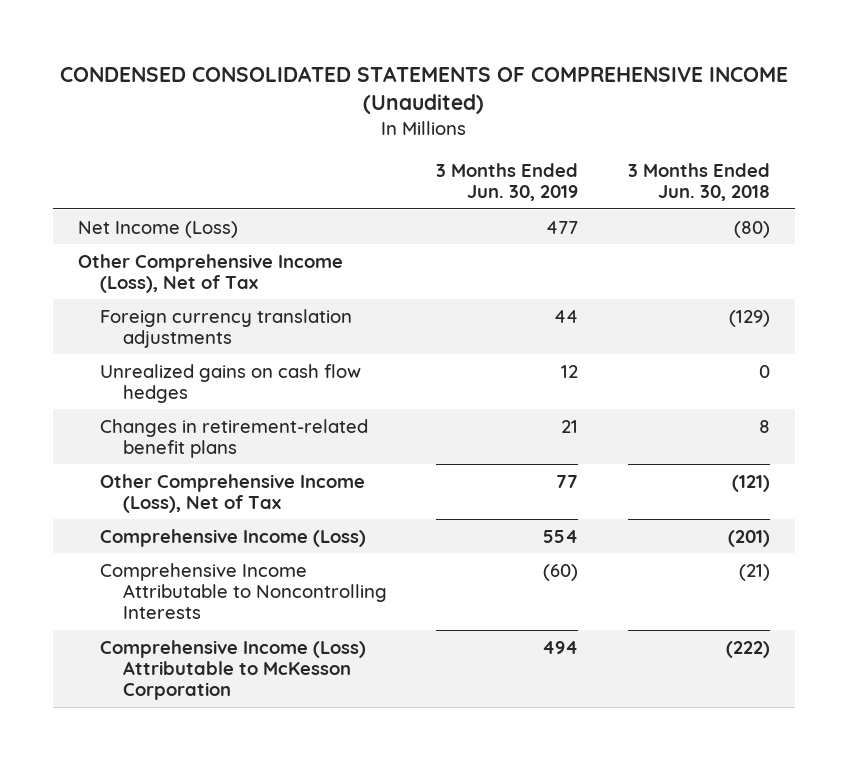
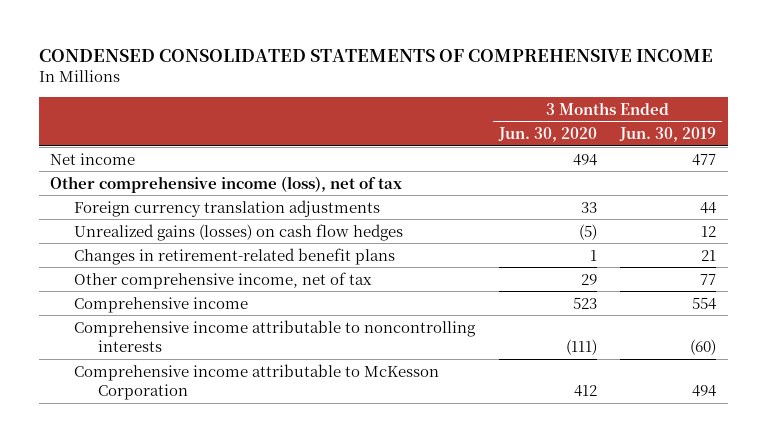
- CONDENSED CONSOLIDATED STATEMENTS OF COMPREHENSIVE INCOME (Unaudited)
+ CONDENSED CONSOLIDATED STATEMENTS OF COMPREHENSIVE INCOME
- | 3 Months Ended Jun. 30, 2019 | 3 Months Ended Jun. 30, 2018
+ | 3 Months Ended Jun. 30, 2020 | 3 Months Ended Jun. 30, 2019
- Net Income (Loss) | 477 | (80)
- Other Comprehensive Income (Loss), Net of Tax
+ Net income | 494 | 477
+ Other comprehensive income (loss), net of tax
- Unrealized gains on cash flow hedges | 12 | 0
+ Unrealized gains (losses) on cash flow hedges | (5) | 12
- Other Comprehensive Income (Loss), Net of Tax | 77 | (121)
- Comprehensive Income (Loss) | 554 | (201)
- Comprehensive Income Attributable to Noncontrolling Interests | (60) | (21)
- Comprehensive Income (Loss) Attributable to McKesson Corporation | 494 | (222)
+ Other comprehensive income, net of tax | 29 | 77
+ Comprehensive income | 523 | 554
+ Comprehensive income attributable to noncontrolling interests | (111) | (60)
+ Comprehensive income attributable to McKesson Corporation | 412 | 494

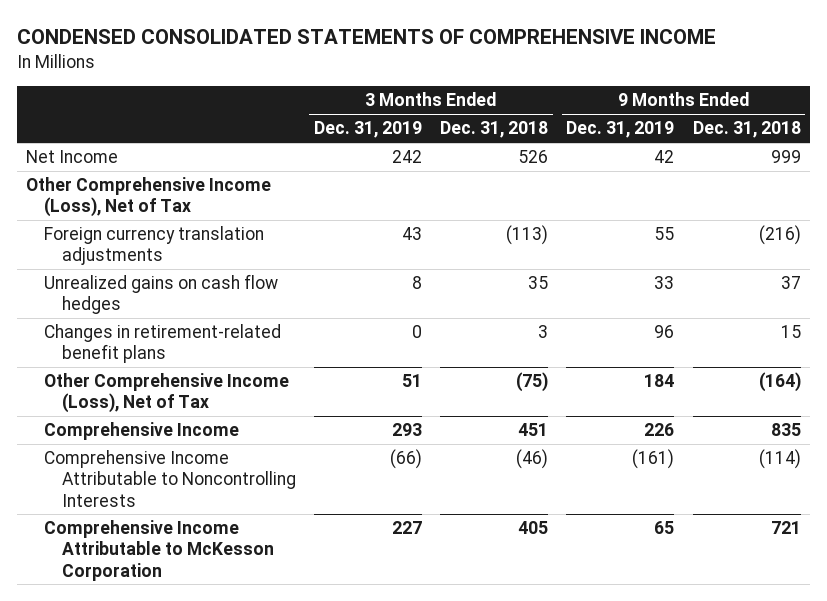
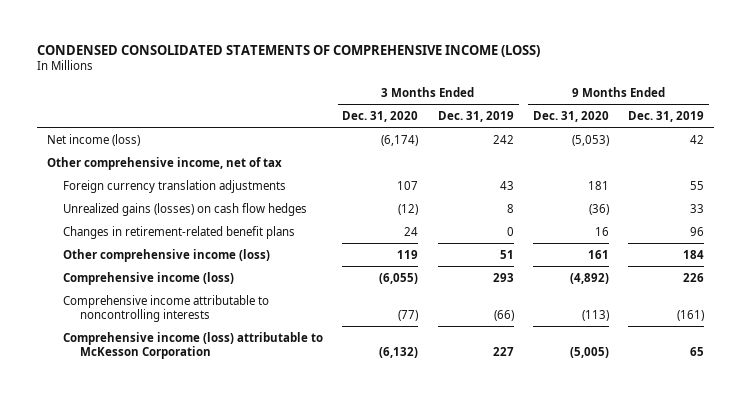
- CONDENSED CONSOLIDATED STATEMENTS OF COMPREHENSIVE INCOME
+ CONDENSED CONSOLIDATED STATEMENTS OF COMPREHENSIVE INCOME (LOSS)
- | 3 Months Ended Dec. 31, 2019 | 3 Months Ended Dec. 31, 2018 | 9 Months Ended Dec. 31, 2019 | 9 Months Ended Dec. 31, 2018
+ | 3 Months Ended Dec. 31, 2020 | 3 Months Ended Dec. 31, 2019 | 9 Months Ended Dec. 31, 2020 | 9 Months Ended Dec. 31, 2019
- Net Income | 242 | 526 | 42 | 999
- Other Comprehensive Income (Loss), Net of Tax
+ Net income (loss) | (6,174) | 242 | (5,053) | 42
+ Other comprehensive income, net of tax
- Unrealized gains on cash flow hedges | 8 | 35 | 33 | 37
+ Unrealized gains (losses) on cash flow hedges | (12) | 8 | (36) | 33
- Other Comprehensive Income (Loss), Net of Tax | 51 | (75) | 184 | (164)
- Comprehensive Income | 293 | 451 | 226 | 835
- Comprehensive Income Attributable to Noncontrolling Interests | (66) | (46) | (161) | (114)
- Comprehensive Income Attributable to McKesson Corporation | 227 | 405 | 65 | 721
+ Other comprehensive income (loss) | 119 | 51 | 161 | 184
+ Comprehensive income (loss) | (6,055) | 293 | (4,892) | 226
+ Comprehensive income attributable to noncontrolling interests | (77) | (66) | (113) | (161)
+ Comprehensive income (loss) attributable to McKesson Corporation | (6,132) | 227 | (5,005) | 65

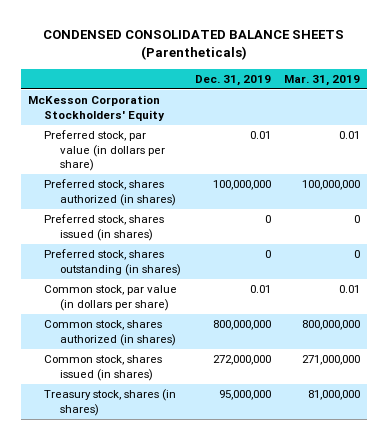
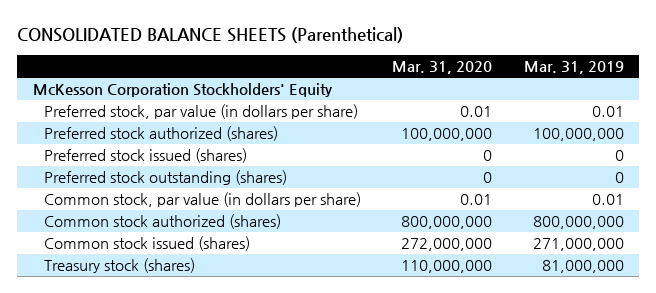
- CONDENSED CONSOLIDATED BALANCE SHEETS (Parentheticals)
+ CONSOLIDATED BALANCE SHEETS (Parenthetical)
- | Dec. 31, 2019 | Mar. 31, 2019
+ | Mar. 31, 2020 | Mar. 31, 2019
- Preferred stock, shares authorized (in shares) | 100,000,000 | 100,000,000
- Preferred stock, shares issued (in shares) | 0 | 0
- Preferred stock, shares outstanding (in shares) | 0 | 0
+ Preferred stock authorized (shares) | 100,000,000 | 100,000,000
+ Preferred stock issued (shares) | 0 | 0
+ Preferred stock outstanding (shares) | 0 | 0
- Common stock, shares authorized (in shares) | 800,000,000 | 800,000,000
- Common stock, shares issued (in shares) | 272,000,000 | 271,000,000
- Treasury stock, shares (in shares) | 95,000,000 | 81,000,000
+ Common stock authorized (shares) | 800,000,000 | 800,000,000
+ Common stock issued (shares) | 272,000,000 | 271,000,000
+ Treasury stock (shares) | 110,000,000 | 81,000,000

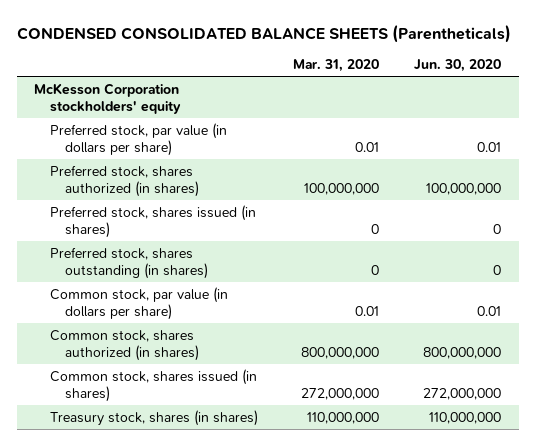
- CONSOLIDATED BALANCE SHEETS (Parenthetical)
+ CONDENSED CONSOLIDATED BALANCE SHEETS (Parentheticals)
- | Mar. 31, 2020 | Mar. 31, 2019
+ | Mar. 31, 2020 | Jun. 30, 2020
- McKesson Corporation Stockholders' Equity
+ McKesson Corporation stockholders' equity
- Preferred stock authorized (shares) | 100,000,000 | 100,000,000
- Preferred stock issued (shares) | 0 | 0
- Preferred stock outstanding (shares) | 0 | 0
+ Preferred stock, shares authorized (in shares) | 100,000,000 | 100,000,000
+ Preferred stock, shares issued (in shares) | 0 | 0
+ Preferred stock, shares outstanding (in shares) | 0 | 0
- Common stock authorized (shares) | 800,000,000 | 800,000,000
- Common stock issued (shares) | 272,000,000 | 271,000,000
- Treasury stock (shares) | 110,000,000 | 81,000,000
+ Common stock, shares authorized (in shares) | 800,000,000 | 800,000,000
+ Common stock, shares issued (in shares) | 272,000,000 | 272,000,000
+ Treasury stock, shares (in shares) | 110,000,000 | 110,000,000

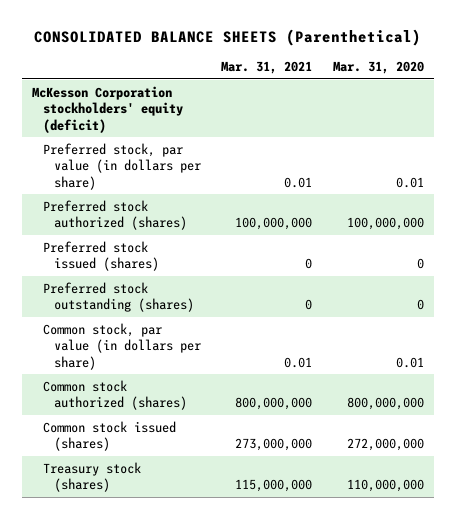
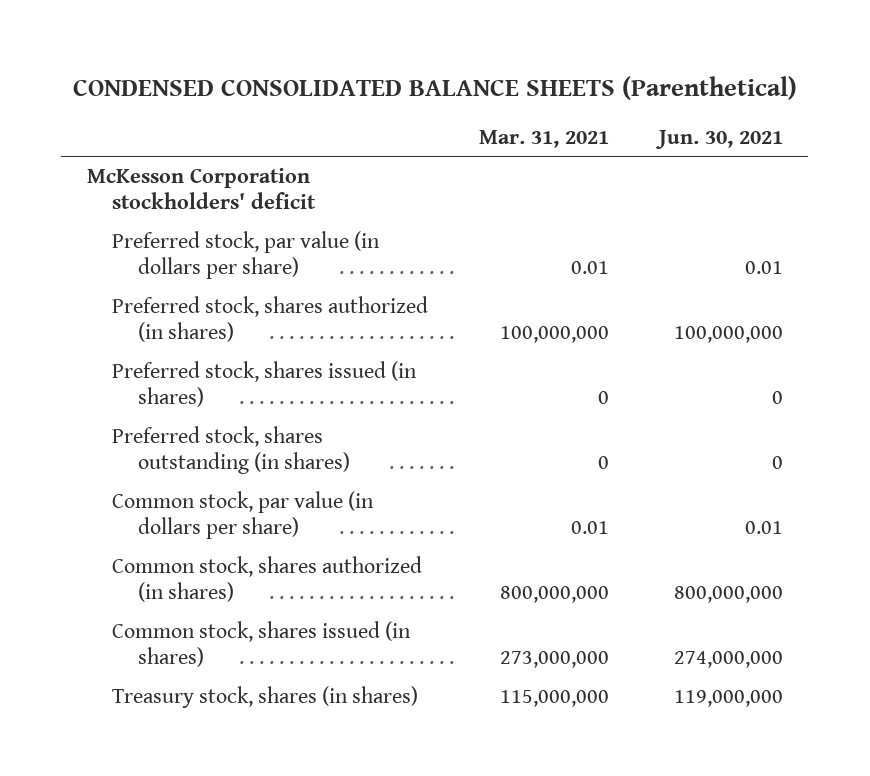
- CONSOLIDATED BALANCE SHEETS (Parenthetical)
+ CONDENSED CONSOLIDATED BALANCE SHEETS (Parenthetical)
- | Mar. 31, 2021 | Mar. 31, 2020
+ | Mar. 31, 2021 | Jun. 30, 2021
- McKesson Corporation stockholders' equity (deficit)
+ McKesson Corporation stockholders' deficit
- Preferred stock authorized (shares) | 100,000,000 | 100,000,000
- Preferred stock issued (shares) | 0 | 0
- Preferred stock outstanding (shares) | 0 | 0
+ Preferred stock, shares authorized (in shares) | 100,000,000 | 100,000,000
+ Preferred stock, shares issued (in shares) | 0 | 0
+ Preferred stock, shares outstanding (in shares) | 0 | 0
- Common stock authorized (shares) | 800,000,000 | 800,000,000
- Common stock issued (shares) | 273,000,000 | 272,000,000
- Treasury stock (shares) | 115,000,000 | 110,000,000
+ Common stock, shares authorized (in shares) | 800,000,000 | 800,000,000
+ Common stock, shares issued (in shares) | 273,000,000 | 274,000,000
+ Treasury stock, shares (in shares) | 115,000,000 | 119,000,000

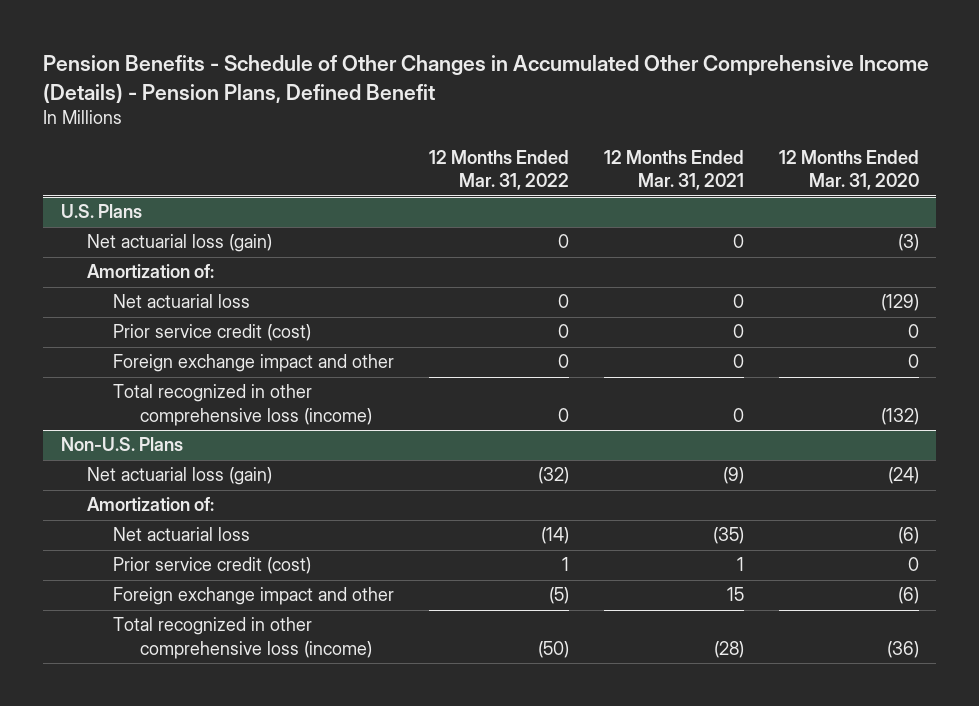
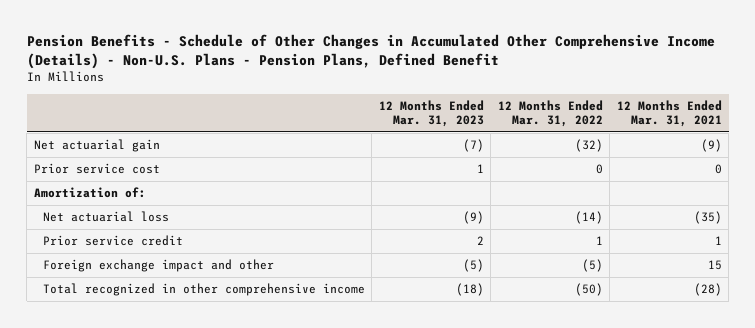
- Pension Benefits - Schedule of Other Changes in Accumulated Other Comprehensive Income (Details) - Pension Plans, Defined Benefit
+ Pension Benefits - Schedule of Other Changes in Accumulated Other Comprehensive Income (Details) - Non-U.S. Plans - Pension Plans, Defined Benefit
- | 12 Months Ended Mar. 31, 2022 | 12 Months Ended Mar. 31, 2021 | 12 Months Ended Mar. 31, 2020
+ | 12 Months Ended Mar. 31, 2023 | 12 Months Ended Mar. 31, 2022 | 12 Months Ended Mar. 31, 2021
- U.S. Plans
- Net actuarial loss (gain) | 0 | 0 | (3)
- Amortization of:
- Net actuarial loss | 0 | 0 | (129)
- Prior service credit (cost) | 0 | 0 | 0
- Foreign exchange impact and other | 0 | 0 | 0
- Total recognized in other comprehensive loss (income) | 0 | 0 | (132)
- Non-U.S. Plans
- Net actuarial loss (gain) | (32) | (9) | (24)
+ Net actuarial gain | (7) | (32) | (9)
+ Prior service cost | 1 | 0 | 0
- Prior service credit (cost) | 1 | 1 | 0
+ Prior service credit | 2 | 1 | 1
- Total recognized in other comprehensive loss (income) | (50) | (28) | (36)
+ Total recognized in other comprehensive income | (18) | (50) | (28)

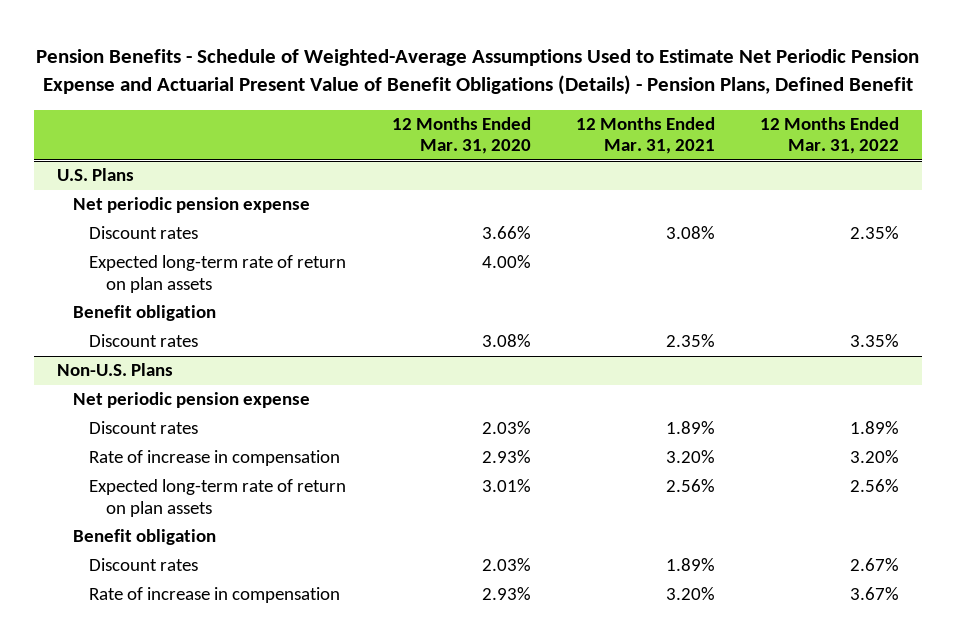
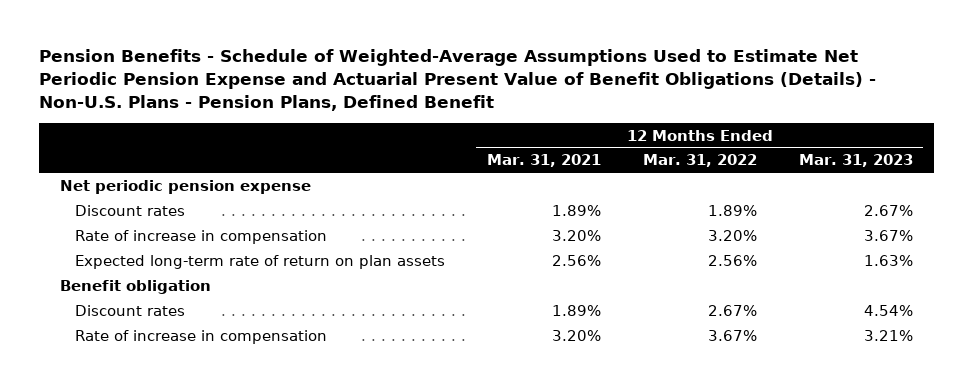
- Pension Benefits - Schedule of Weighted-Average Assumptions Used to Estimate Net Periodic Pension Expense and Actuarial Present Value of Benefit Obligations (Details) - Pension Plans, Defined Benefit
+ Pension Benefits - Schedule of Weighted-Average Assumptions Used to Estimate Net Periodic Pension Expense and Actuarial Present Value of Benefit Obligations (Details) - Non-U.S. Plans - Pension Plans, Defined Benefit
- | 12 Months Ended Mar. 31, 2020 | 12 Months Ended Mar. 31, 2021 | 12 Months Ended Mar. 31, 2022
+ | 12 Months Ended Mar. 31, 2021 | 12 Months Ended Mar. 31, 2022 | 12 Months Ended Mar. 31, 2023
- U.S. Plans
- Discount rates | 3.66% | 3.08% | 2.35%
- Expected long-term rate of return on plan assets | 4.00% | |
- Benefit obligation
- Discount rates | 3.08% | 2.35% | 3.35%
- Non-U.S. Plans
- Net periodic pension expense

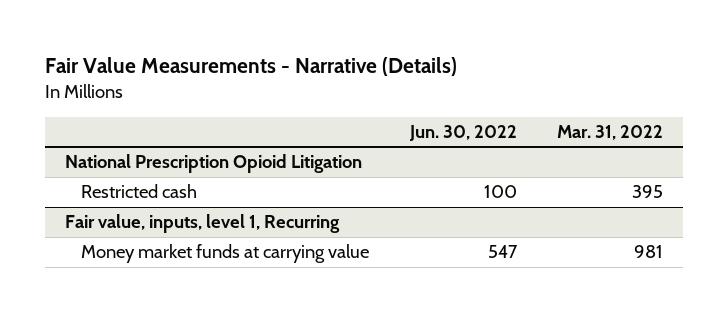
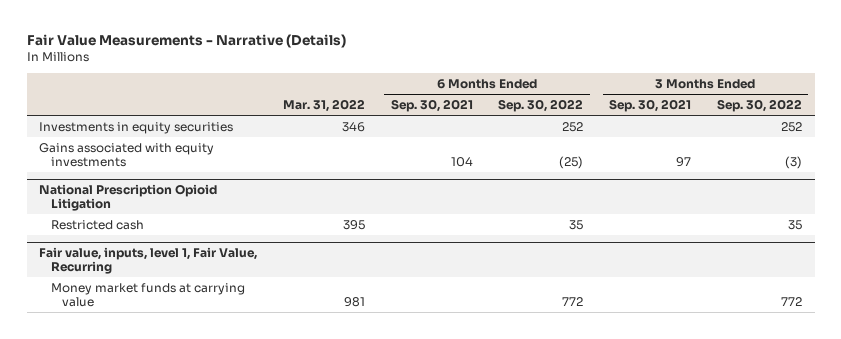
- | Jun. 30, 2022 | Mar. 31, 2022
+ | Mar. 31, 2022 | 6 Months Ended Sep. 30, 2021 | 6 Months Ended Sep. 30, 2022 | 3 Months Ended Sep. 30, 2021 | 3 Months Ended Sep. 30, 2022
+ Investments in equity securities | 346 | | 252 | | 252
+ Gains associated with equity investments | | 104 | (25) | 97 | (3)
- Fair value, inputs, level 1, Recurring
+ Fair value, inputs, level 1, Fair Value, Recurring

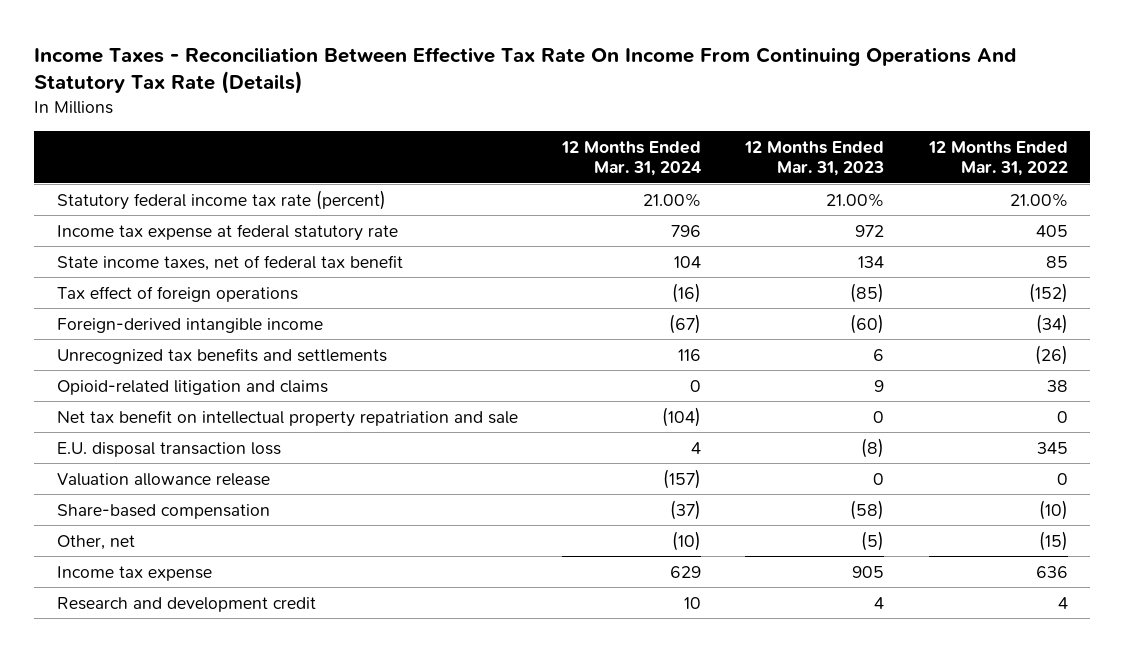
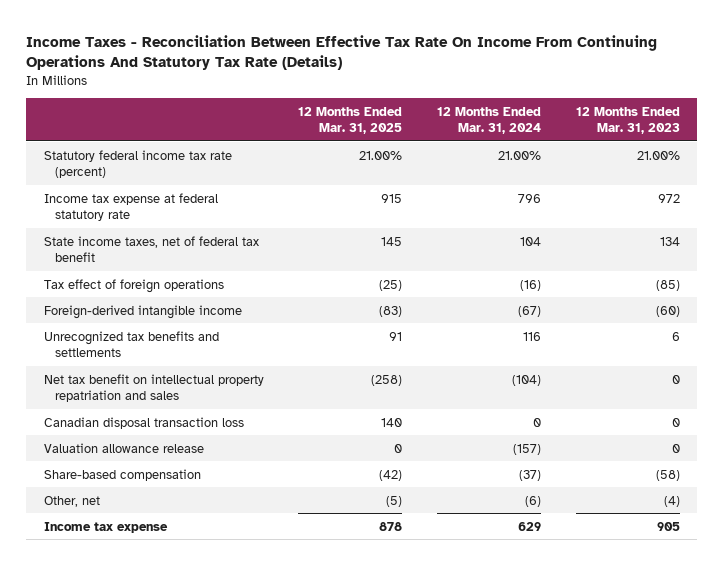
- | 12 Months Ended Mar. 31, 2024 | 12 Months Ended Mar. 31, 2023 | 12 Months Ended Mar. 31, 2022
+ | 12 Months Ended Mar. 31, 2025 | 12 Months Ended Mar. 31, 2024 | 12 Months Ended Mar. 31, 2023
- Opioid-related litigation and claims | 0 | 9 | 38
- Net tax benefit on intellectual property repatriation and sale | (104) | 0 | 0
- E.U. disposal transaction loss | 4 | (8) | 345
+ Net tax benefit on intellectual property repatriation and sales | (258) | (104) | 0
+ Canadian disposal transaction loss | 140 | 0 | 0
- Other, net | (10) | (5) | (15)
+ Other, net | (5) | (6) | (4)
- Research and development credit | 10 | 4 | 4

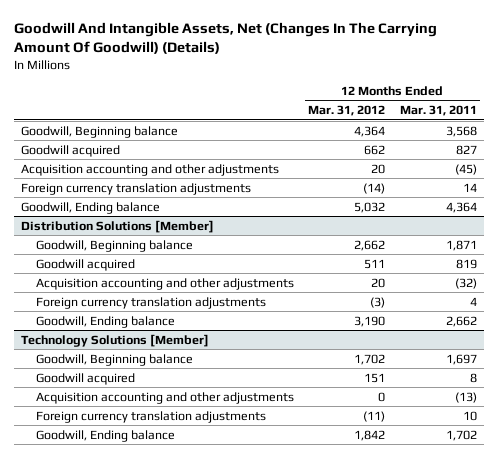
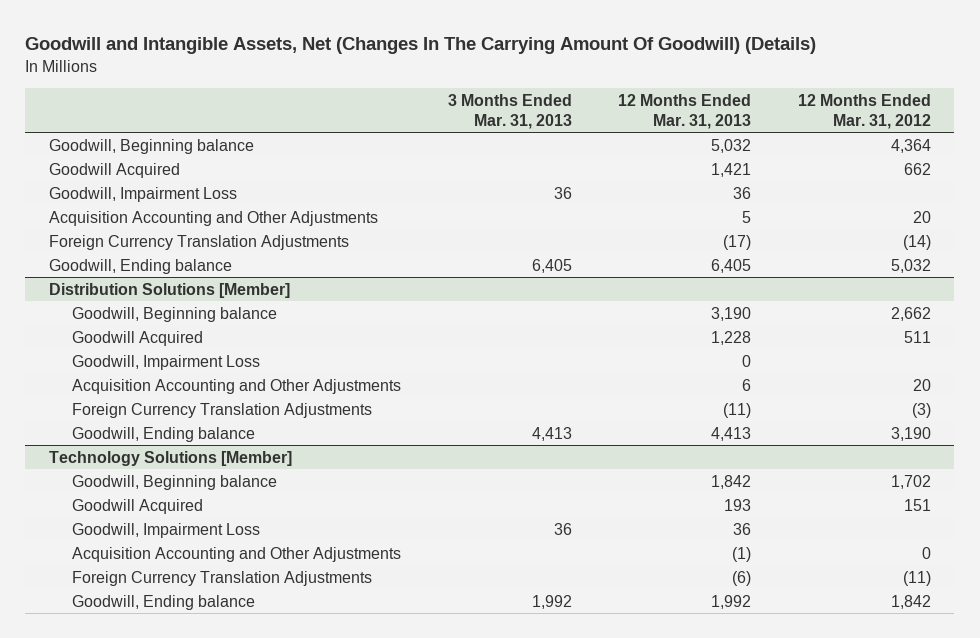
- Goodwill And Intangible Assets, Net (Changes In The Carrying Amount Of Goodwill) (Details)
+ Goodwill and Intangible Assets, Net (Changes In The Carrying Amount Of Goodwill) (Details)
- | 12 Months Ended Mar. 31, 2012 | 12 Months Ended Mar. 31, 2011
+ | 3 Months Ended Mar. 31, 2013 | 12 Months Ended Mar. 31, 2013 | 12 Months Ended Mar. 31, 2012
- Goodwill acquired | 662 | 827
- Acquisition accounting and other adjustments | 20 | (45)
- Foreign currency translation adjustments | (14) | 14
+ Goodwill Acquired | | 1,421 | 662
+ Goodwill, Impairment Loss | 36 | 36 |
+ Acquisition Accounting and Other Adjustments | | 5 | 20
+ Foreign Currency Translation Adjustments | | (17) | (14)
@ Distribution Solutions [Member]
- Goodwill acquired | 511 | 819
- Acquisition accounting and other adjustments | 20 | (32)
- Foreign currency translation adjustments | (3) | 4
+ Goodwill Acquired | | 1,228 | 511
+ Goodwill, Impairment Loss | | 0 |
+ Acquisition Accounting and Other Adjustments | | 6 | 20
+ Foreign Currency Translation Adjustments | | (11) | (3)
@ Technology Solutions [Member]
- Goodwill acquired | 151 | 8
- Acquisition accounting and other adjustments | 0 | (13)
- Foreign currency translation adjustments | (11) | 10
+ Goodwill Acquired | | 193 | 151
+ Goodwill, Impairment Loss | 36 | 36 |
+ Acquisition Accounting and Other Adjustments | | (1) | 0
+ Foreign Currency Translation Adjustments | | (6) | (11)

